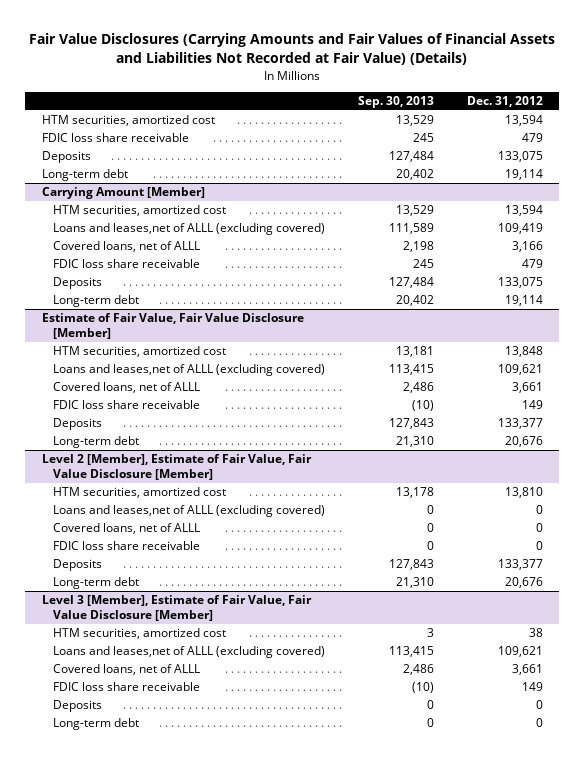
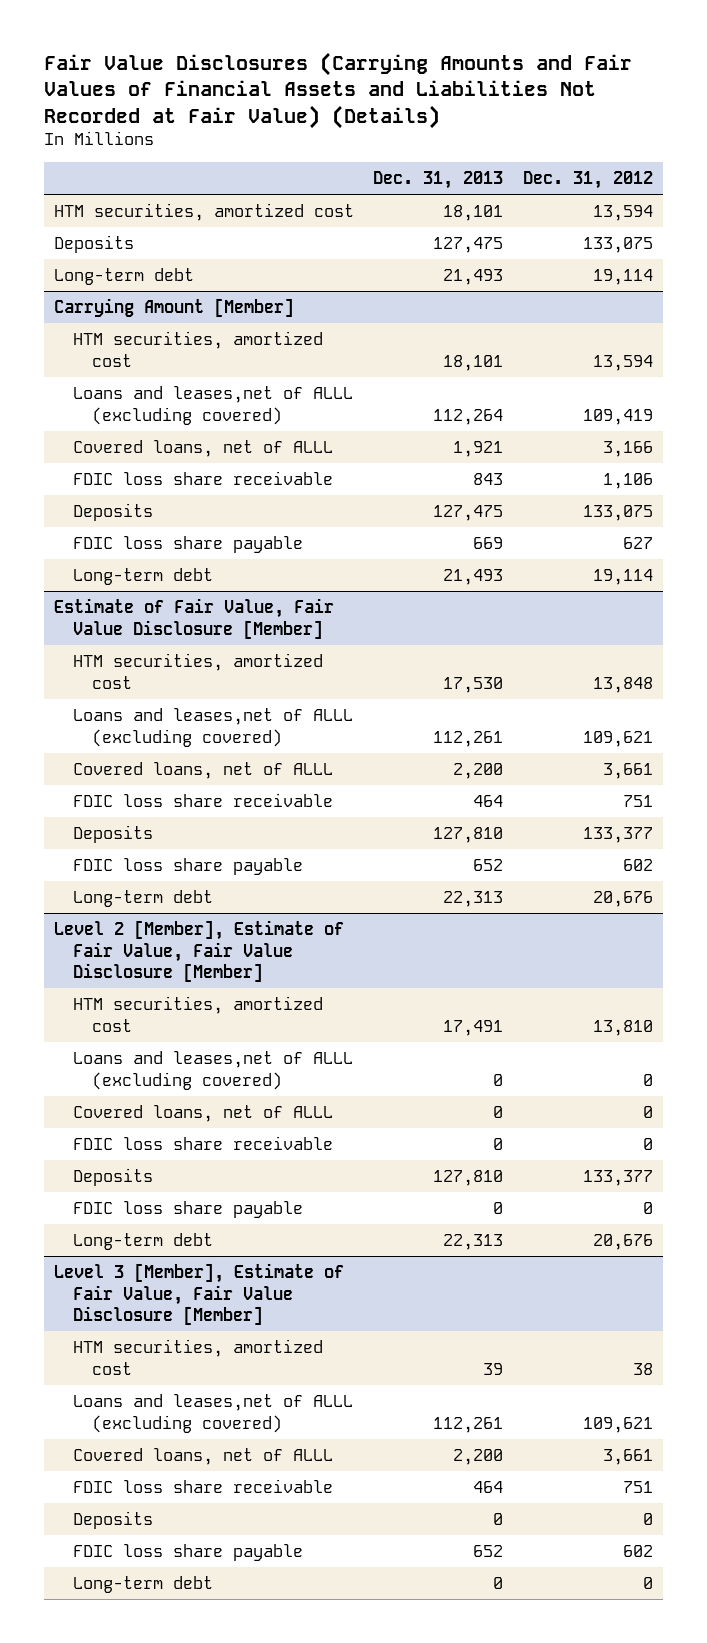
- | Sep. 30, 2013 | Dec. 31, 2012
+ | Dec. 31, 2013 | Dec. 31, 2012
- FDIC loss share receivable | 245 | 479
@ Carrying Amount [Member]
- FDIC loss share receivable | 245 | 479
+ FDIC loss share receivable | 843 | 1,106
+ FDIC loss share payable | 669 | 627
@ Estimate of Fair Value, Fair Value Disclosure [Member]
- FDIC loss share receivable | (10) | 149
+ FDIC loss share receivable | 464 | 751
+ FDIC loss share payable | 652 | 602
@ Level 2 [Member], Estimate of Fair Value, Fair Value Disclosure [Member]
+ FDIC loss share payable | 0 | 0
@ Level 3 [Member], Estimate of Fair Value, Fair Value Disclosure [Member]
- FDIC loss share receivable | (10) | 149
+ FDIC loss share receivable | 464 | 751
+ FDIC loss share payable | 652 | 602

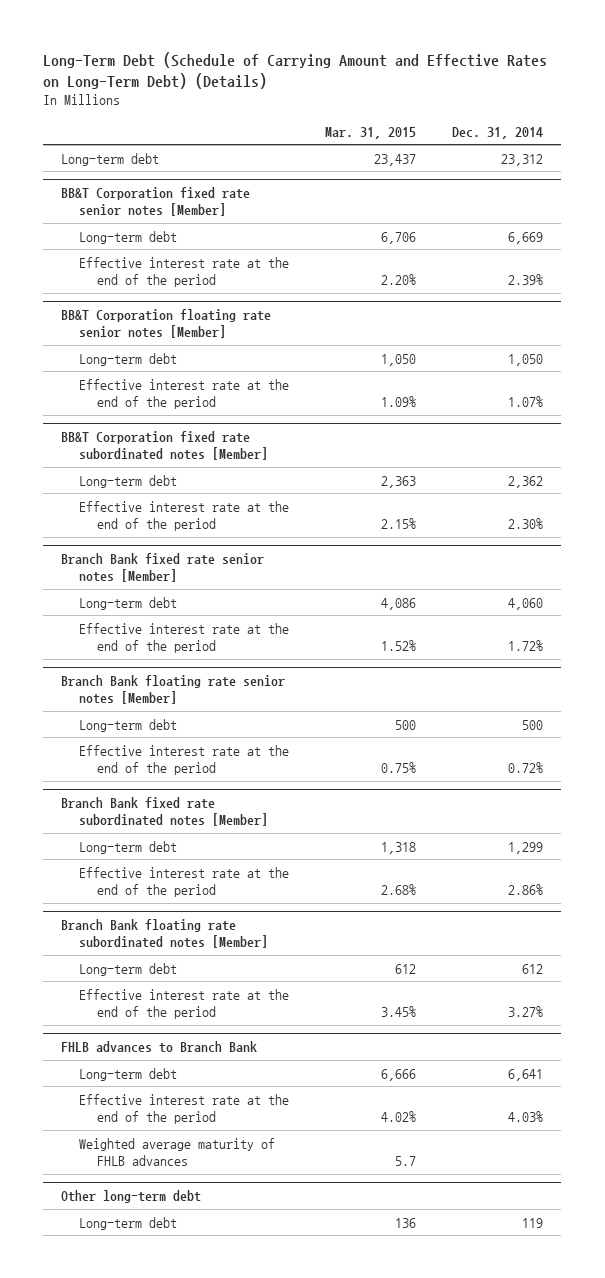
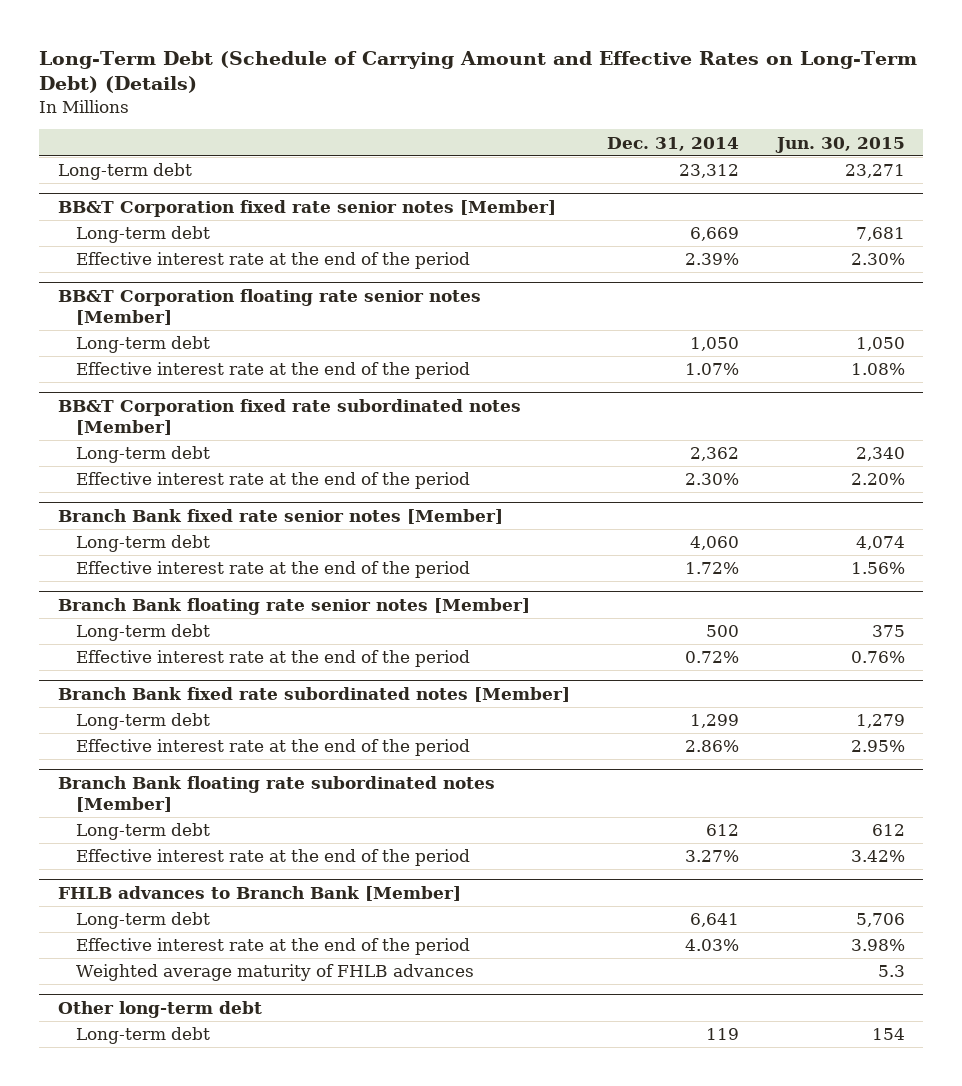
- | Mar. 31, 2015 | Dec. 31, 2014
+ | Dec. 31, 2014 | Jun. 30, 2015
- FHLB advances to Branch Bank
+ FHLB advances to Branch Bank [Member]

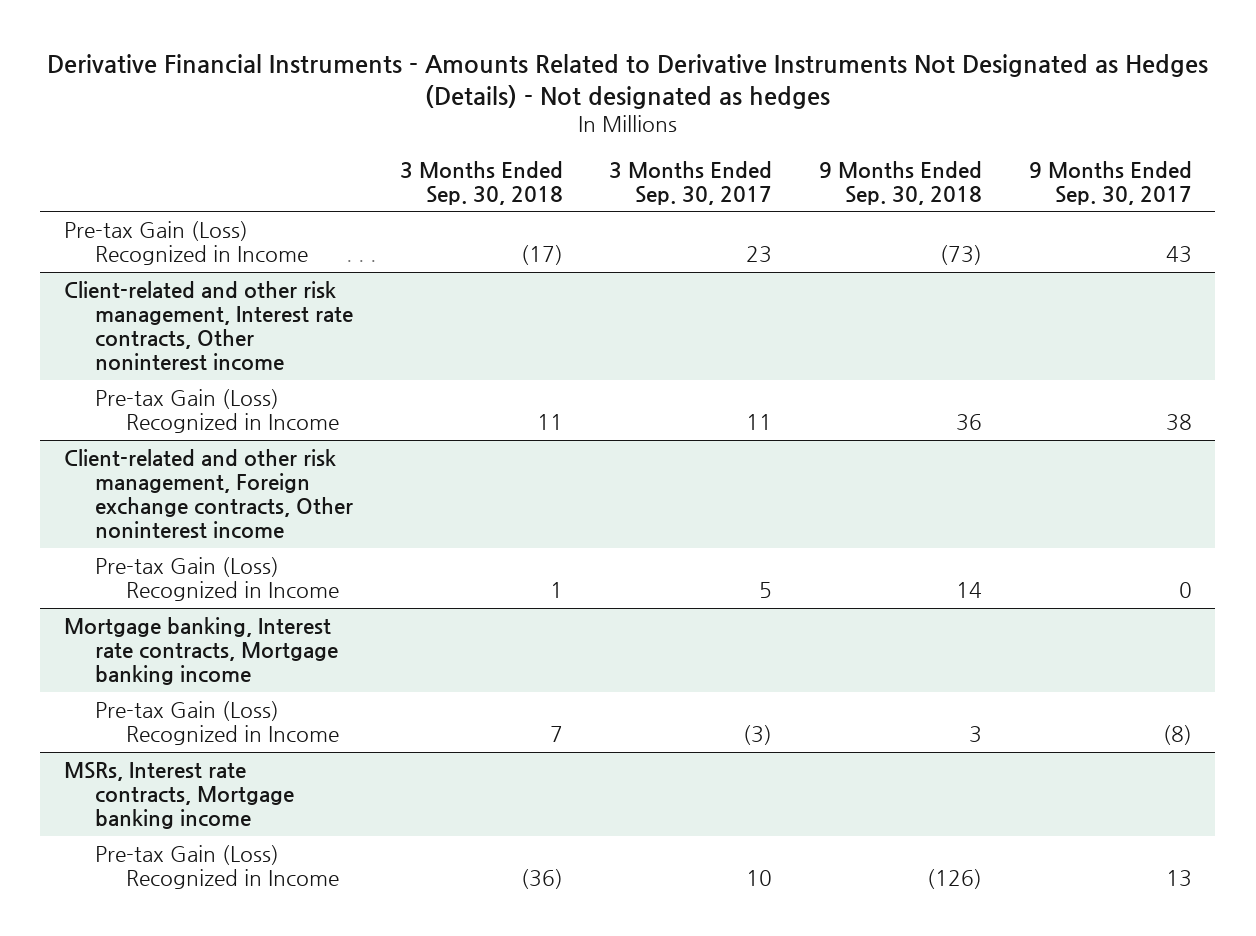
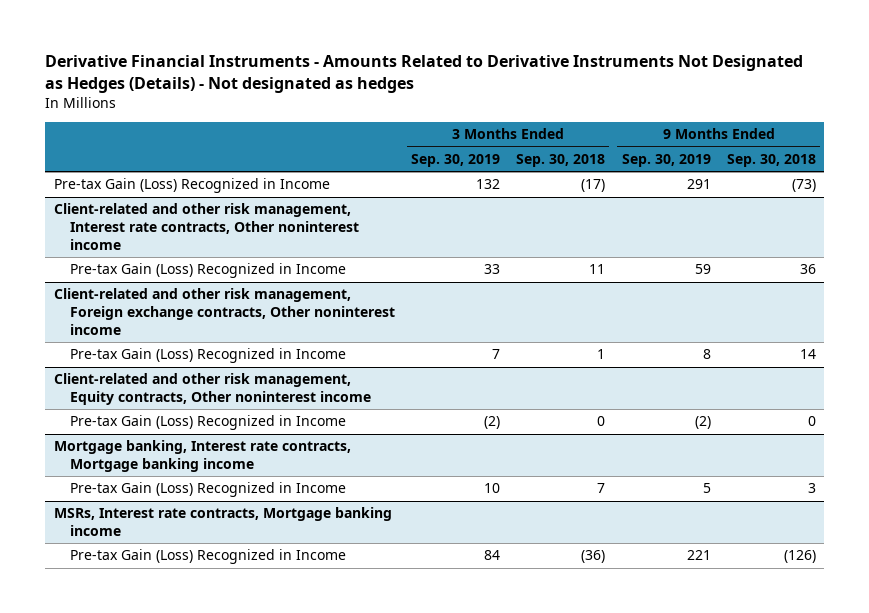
- | 3 Months Ended Sep. 30, 2018 | 3 Months Ended Sep. 30, 2017 | 9 Months Ended Sep. 30, 2018 | 9 Months Ended Sep. 30, 2017
+ | 3 Months Ended Sep. 30, 2019 | 3 Months Ended Sep. 30, 2018 | 9 Months Ended Sep. 30, 2019 | 9 Months Ended Sep. 30, 2018
+ Client-related and other risk management, Equity contracts, Other noninterest income
+ Pre-tax Gain (Loss) Recognized in Income | (2) | 0 | (2) | 0

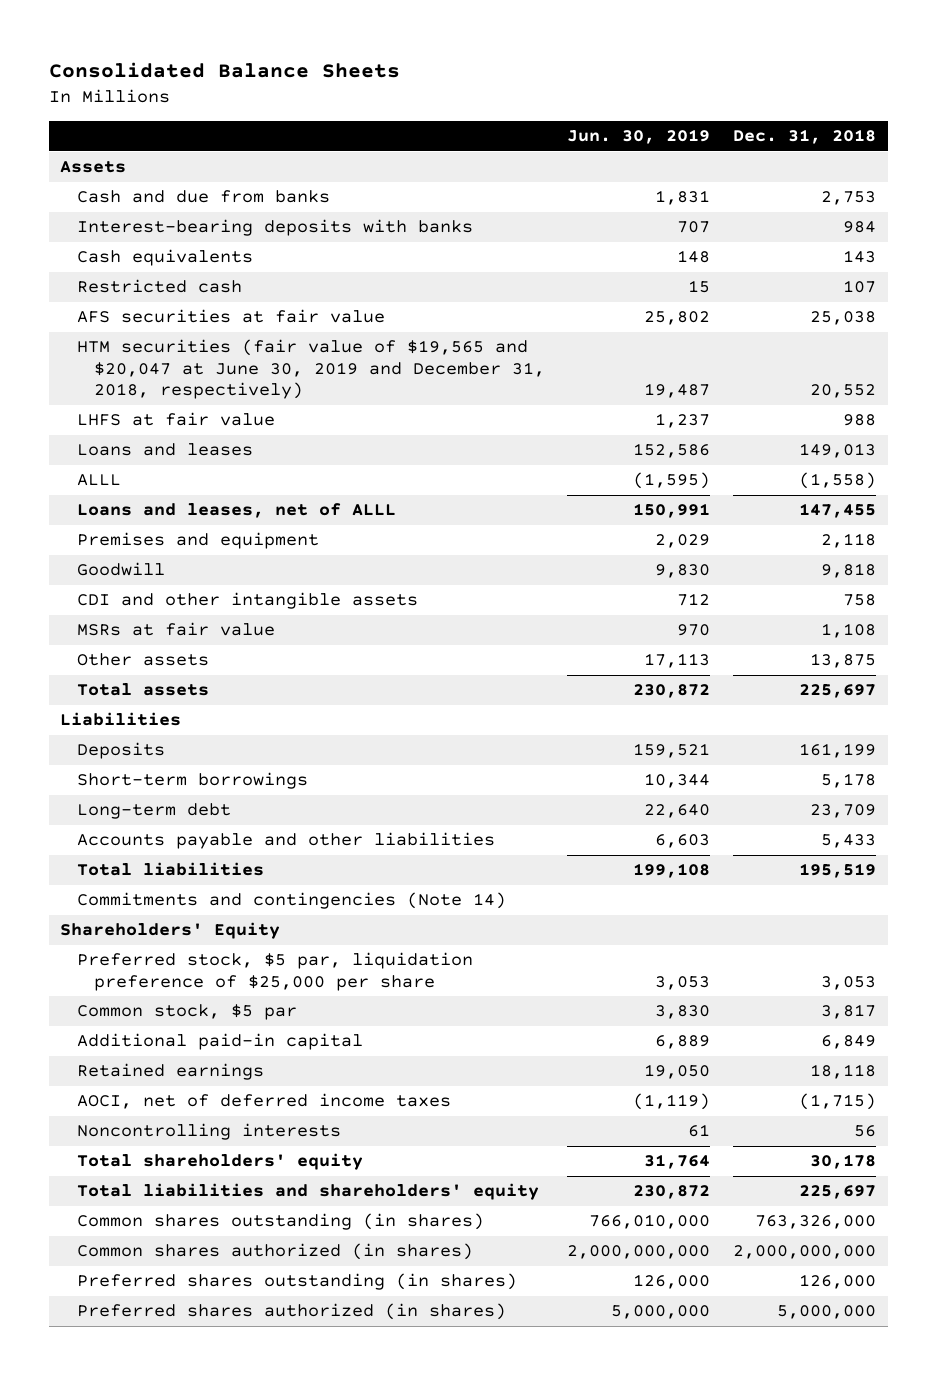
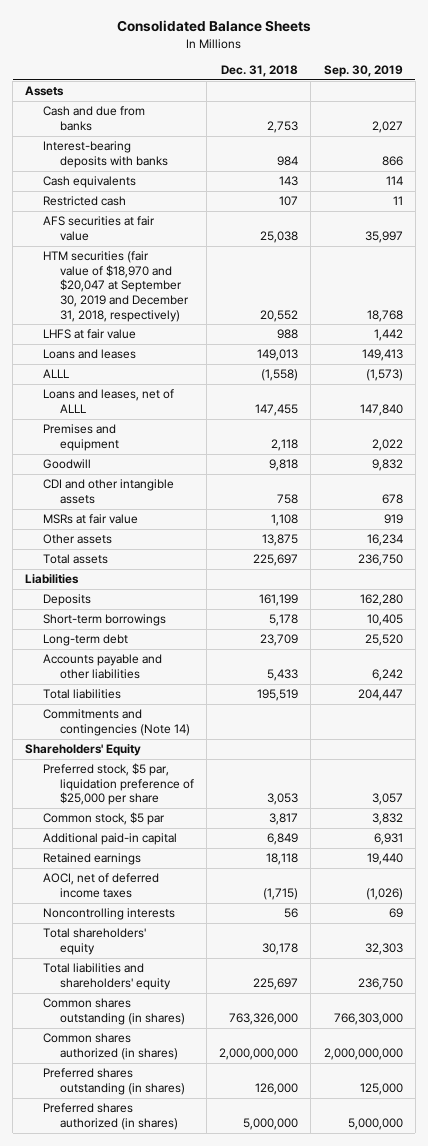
- | Jun. 30, 2019 | Dec. 31, 2018
+ | Dec. 31, 2018 | Sep. 30, 2019
- HTM securities (fair value of $19,565 and $20,047 at June 30, 2019 and December 31, 2018, respectively) | 19,487 | 20,552
+ HTM securities (fair value of $18,970 and $20,047 at September 30, 2019 and December 31, 2018, respectively) | 20,552 | 18,768

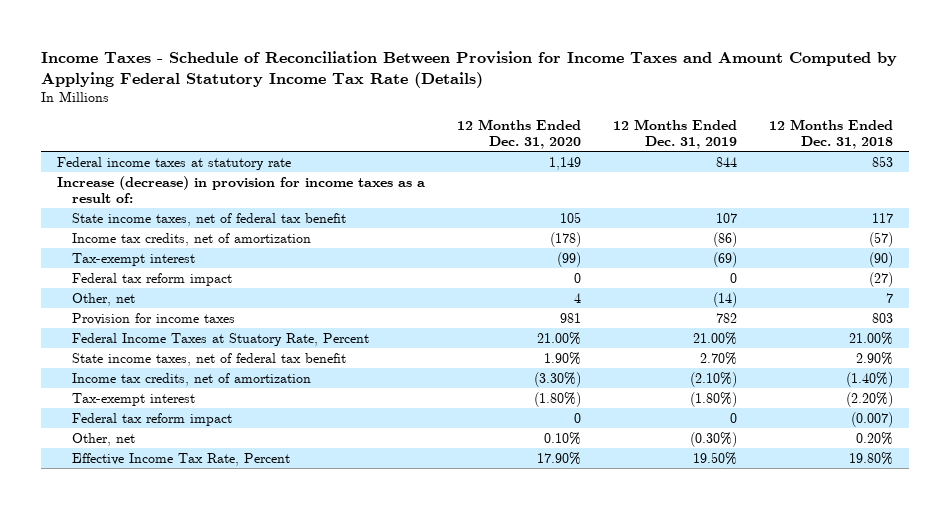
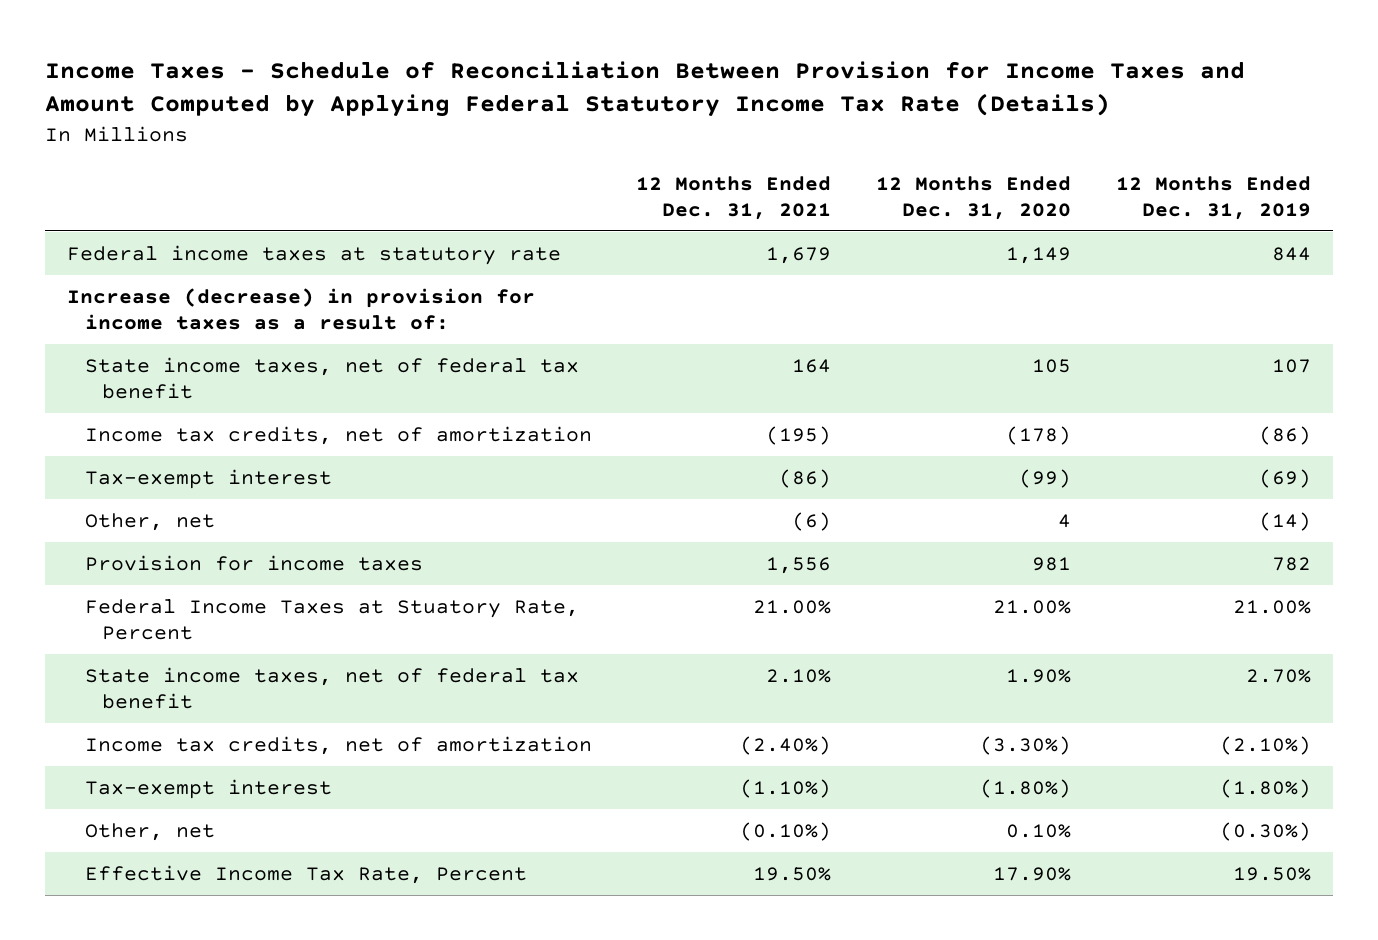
- | 12 Months Ended Dec. 31, 2020 | 12 Months Ended Dec. 31, 2019 | 12 Months Ended Dec. 31, 2018
+ | 12 Months Ended Dec. 31, 2021 | 12 Months Ended Dec. 31, 2020 | 12 Months Ended Dec. 31, 2019
- Federal tax reform impact | 0 | 0 | (27)
- Federal tax reform impact | 0 | 0 | (0.007)

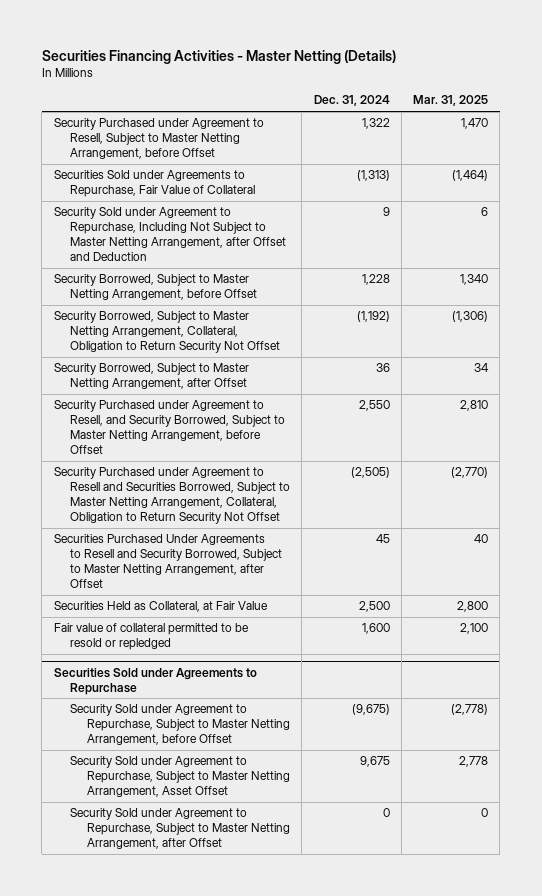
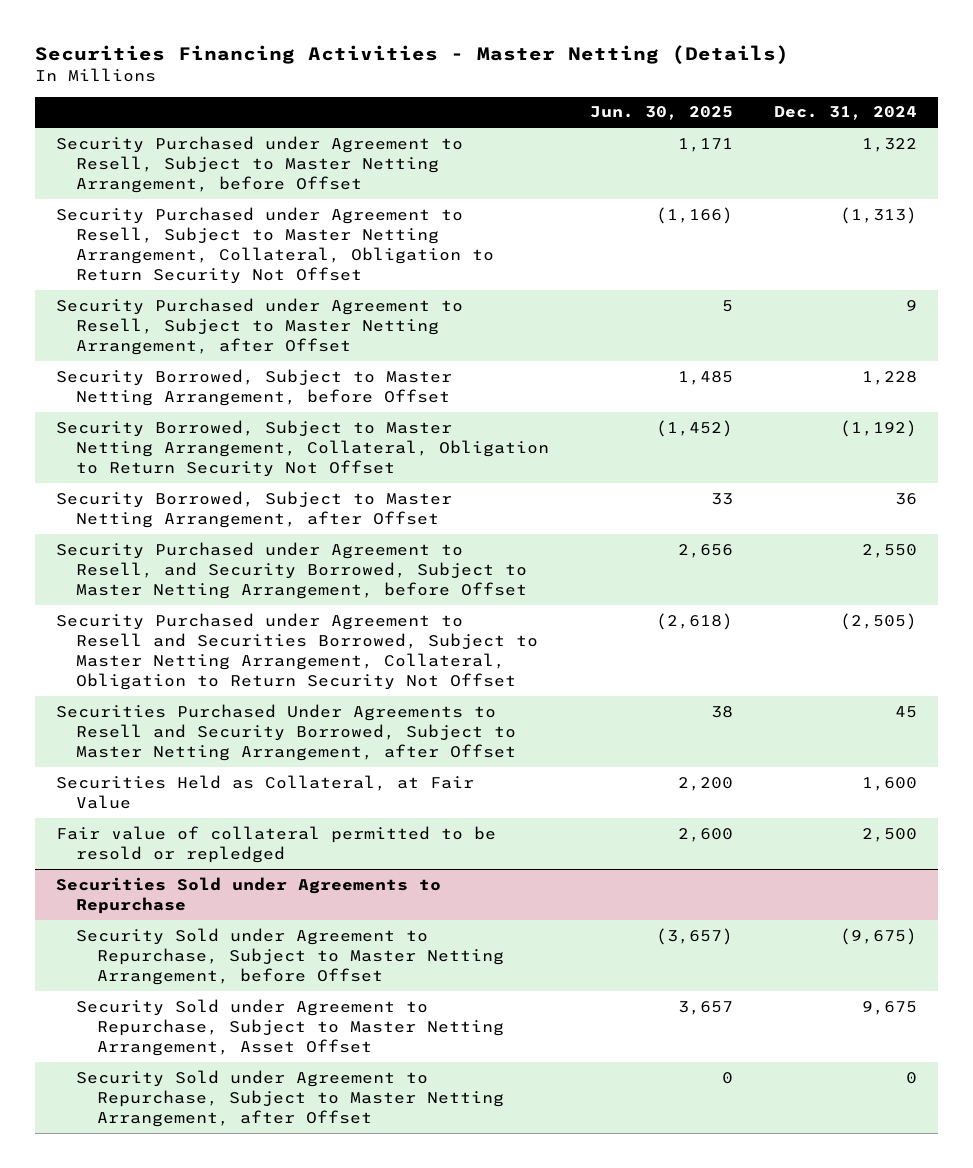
- | Dec. 31, 2024 | Mar. 31, 2025
+ | Jun. 30, 2025 | Dec. 31, 2024
- Securities Sold under Agreements to Repurchase, Fair Value of Collateral | (1,313) | (1,464)
- Security Sold under Agreement to Repurchase, Including Not Subject to Master Netting Arrangement, after Offset and Deduction | 9 | 6
+ Security Purchased under Agreement to Resell, Subject to Master Netting Arrangement, Collateral, Obligation to Return Security Not Offset | (1,166) | (1,313)
+ Security Purchased under Agreement to Resell, Subject to Master Netting Arrangement, after Offset | 5 | 9
- Securities Held as Collateral, at Fair Value | 2,500 | 2,800
- Fair value of collateral permitted to be resold or repledged | 1,600 | 2,100
+ Securities Held as Collateral, at Fair Value | 2,200 | 1,600
+ Fair value of collateral permitted to be resold or repledged | 2,600 | 2,500

